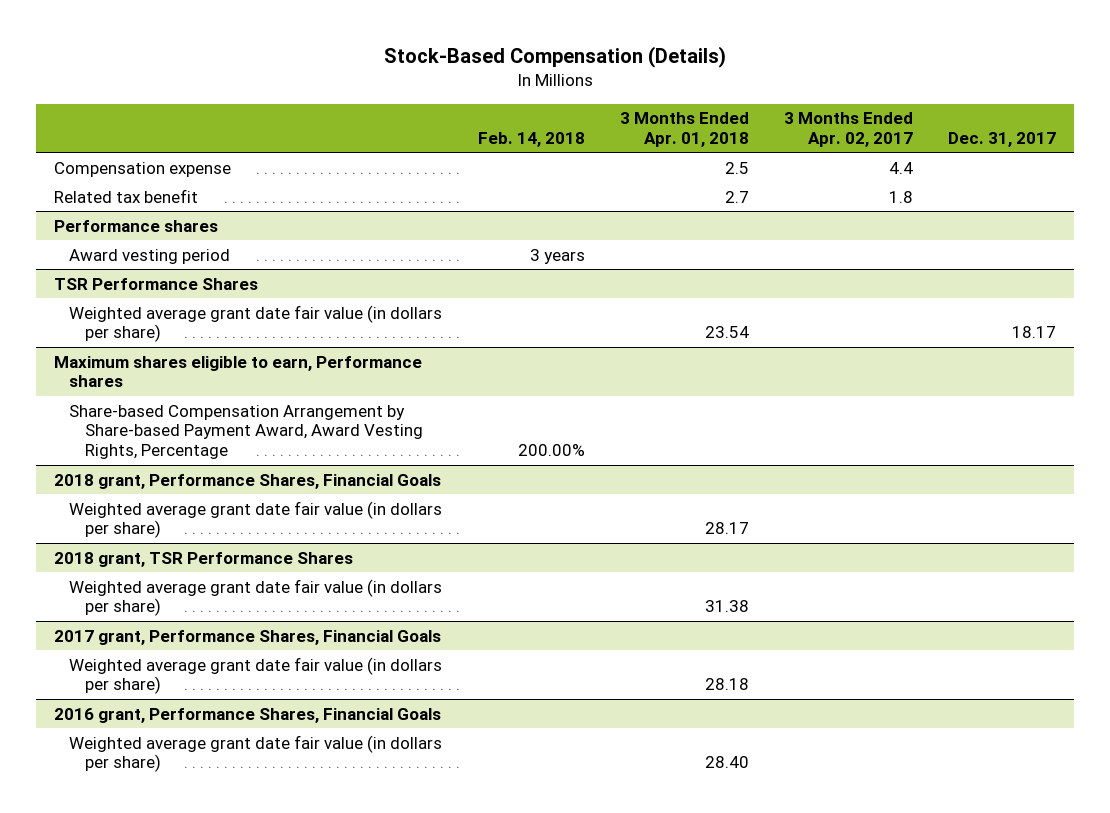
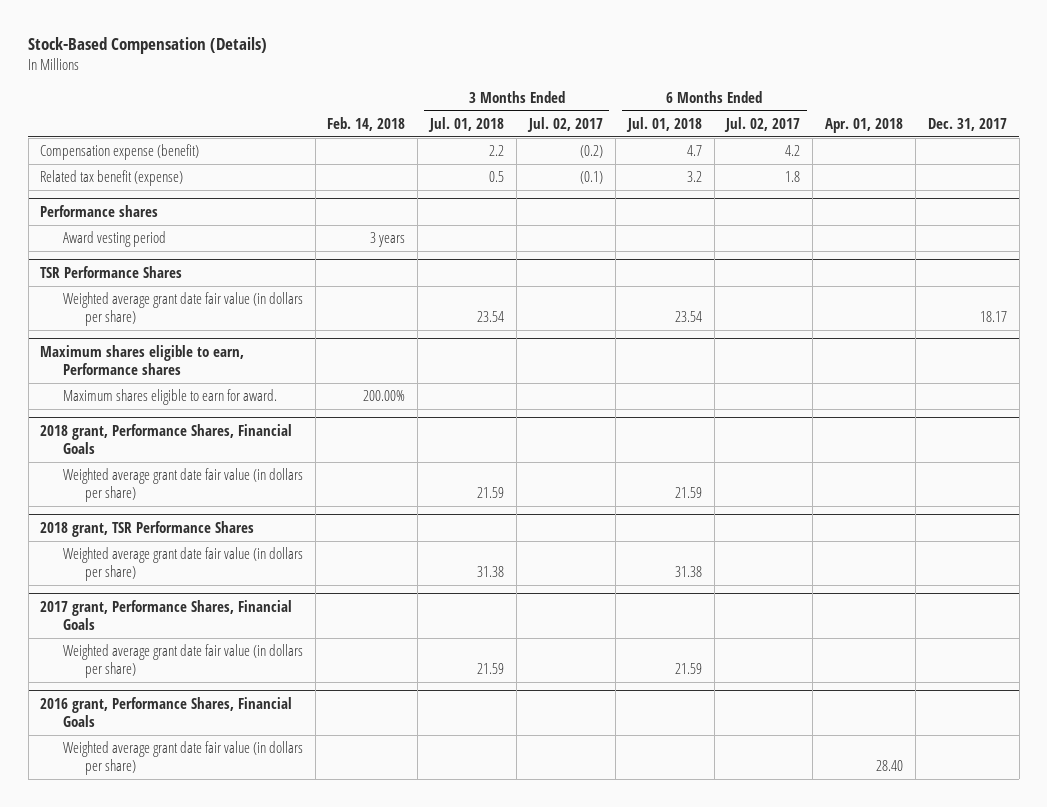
- | Feb. 14, 2018 | 3 Months Ended Apr. 01, 2018 | 3 Months Ended Apr. 02, 2017 | Dec. 31, 2017
+ | Feb. 14, 2018 | 3 Months Ended Jul. 01, 2018 | 3 Months Ended Jul. 02, 2017 | 6 Months Ended Jul. 01, 2018 | 6 Months Ended Jul. 02, 2017 | Apr. 01, 2018 | Dec. 31, 2017
- Compensation expense | | 2.5 | 4.4 |
- Related tax benefit | | 2.7 | 1.8 |
+ Compensation expense (benefit) | | 2.2 | (0.2) | 4.7 | 4.2 | |
+ Related tax benefit (expense) | | 0.5 | (0.1) | 3.2 | 1.8 | |
@ Maximum shares eligible to earn, Performance shares
- Share-based Compensation Arrangement by Share-based Payment Award, Award Vesting Rights, Percentage | 200.00% | | |
+ Maximum shares eligible to earn for award. | 200.00% | | | | | |

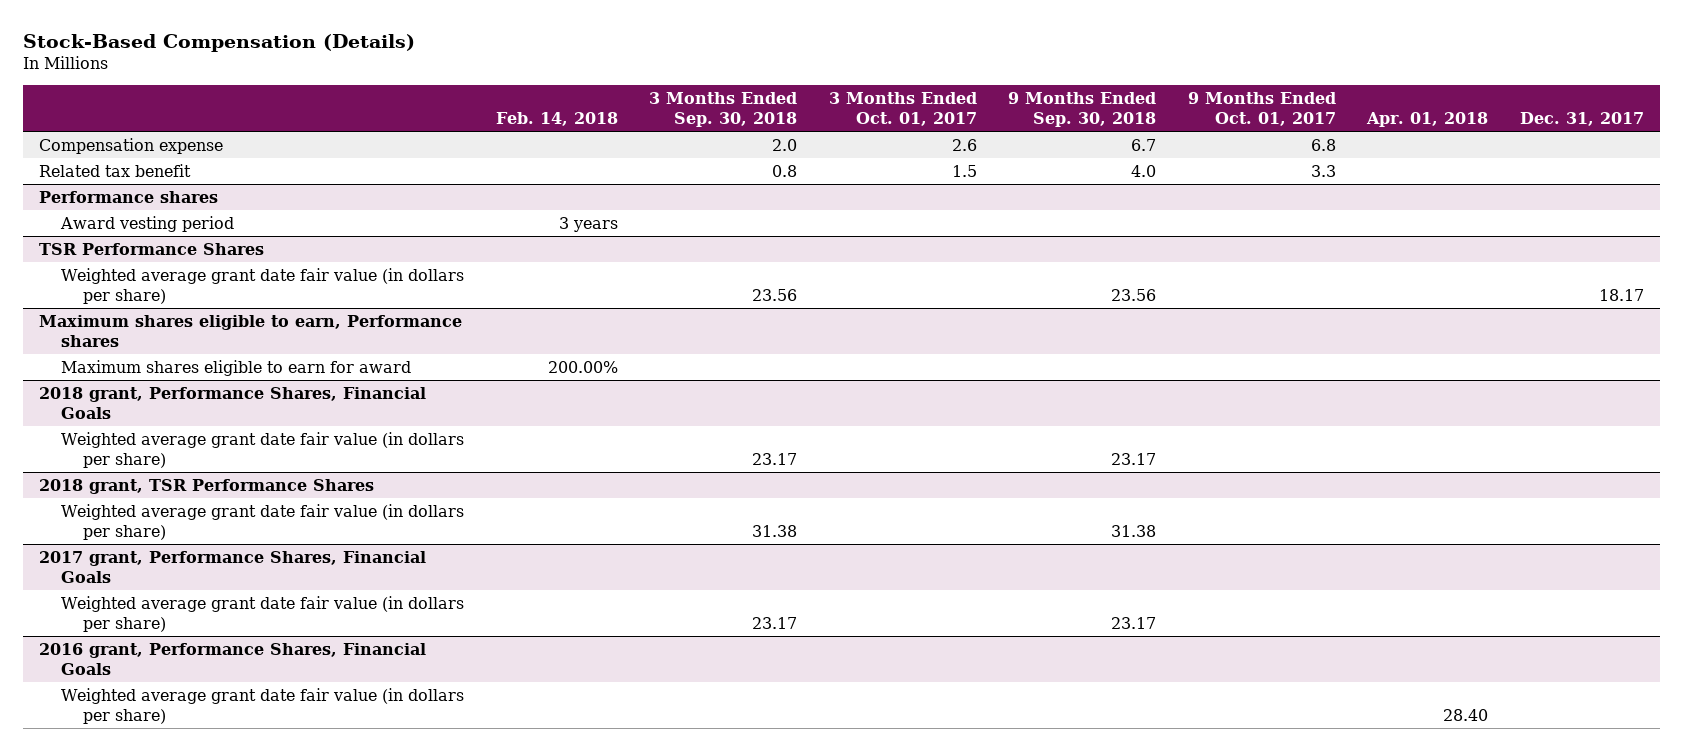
- | Feb. 14, 2018 | 3 Months Ended Jul. 01, 2018 | 3 Months Ended Jul. 02, 2017 | 6 Months Ended Jul. 01, 2018 | 6 Months Ended Jul. 02, 2017 | Apr. 01, 2018 | Dec. 31, 2017
+ | Feb. 14, 2018 | 3 Months Ended Sep. 30, 2018 | 3 Months Ended Oct. 01, 2017 | 9 Months Ended Sep. 30, 2018 | 9 Months Ended Oct. 01, 2017 | Apr. 01, 2018 | Dec. 31, 2017
- Compensation expense (benefit) | | 2.2 | (0.2) | 4.7 | 4.2 | |
- Related tax benefit (expense) | | 0.5 | (0.1) | 3.2 | 1.8 | |
+ Compensation expense | | 2.0 | 2.6 | 6.7 | 6.8 | |
+ Related tax benefit | | 0.8 | 1.5 | 4.0 | 3.3 | |
@ Maximum shares eligible to earn, Performance shares
- Maximum shares eligible to earn for award. | 200.00% | | | | | |
+ Maximum shares eligible to earn for award | 200.00% | | | | | |

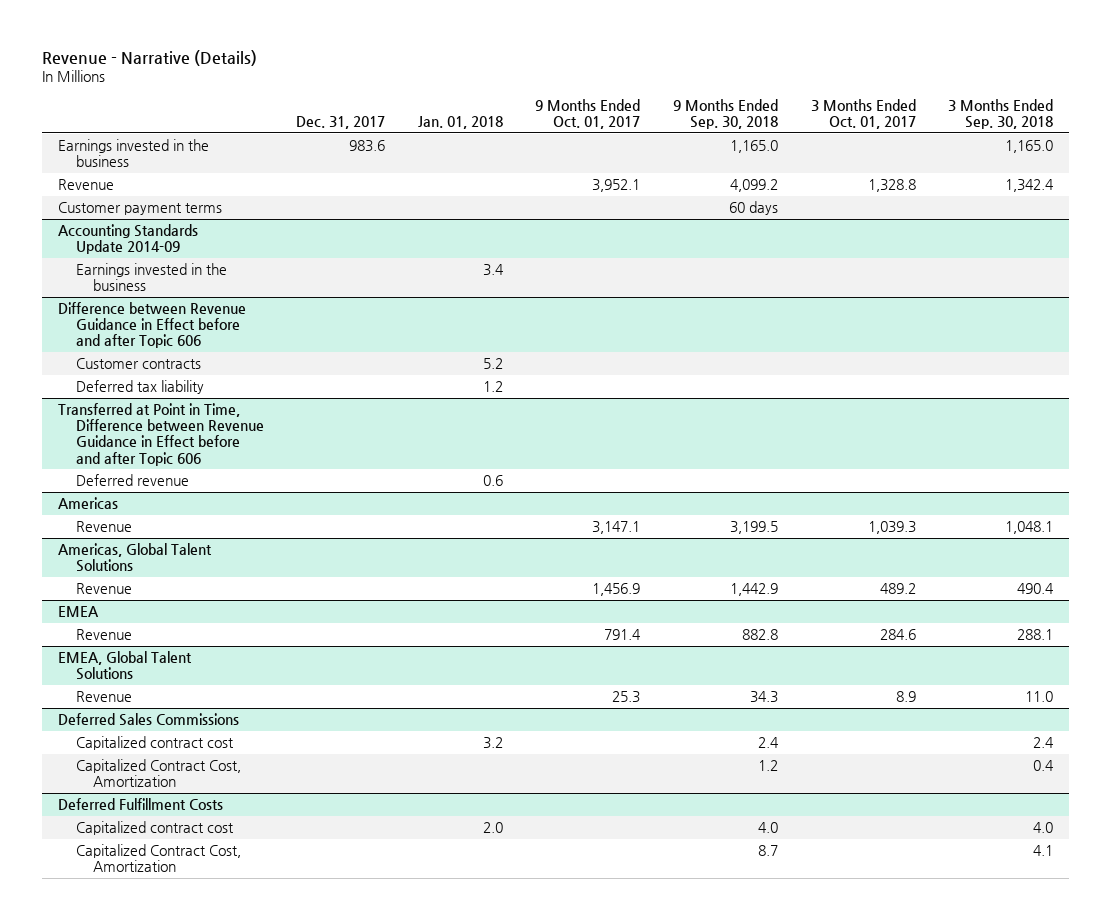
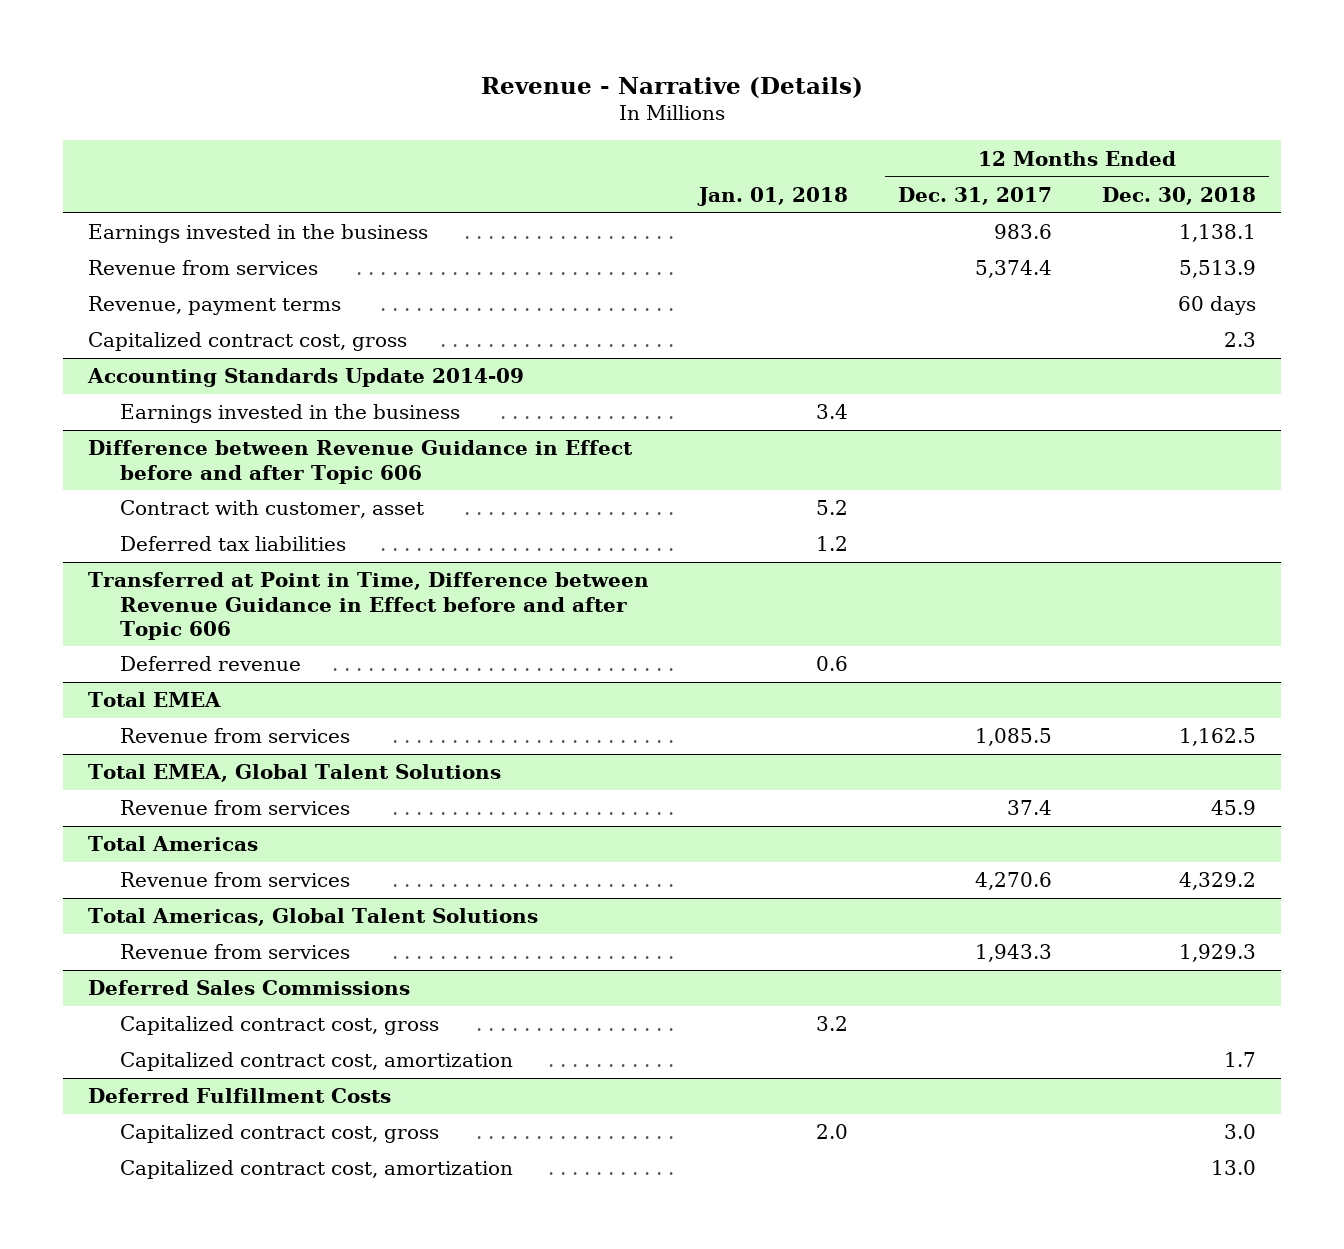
- | Dec. 31, 2017 | Jan. 01, 2018 | 9 Months Ended Oct. 01, 2017 | 9 Months Ended Sep. 30, 2018 | 3 Months Ended Oct. 01, 2017 | 3 Months Ended Sep. 30, 2018
+ | Jan. 01, 2018 | 12 Months Ended Dec. 31, 2017 | 12 Months Ended Dec. 30, 2018
- Revenue | | | 3,952.1 | 4,099.2 | 1,328.8 | 1,342.4
- Customer payment terms | | | | 60 days | |
+ Revenue from services | | 5,374.4 | 5,513.9
+ Revenue, payment terms | | | 60 days
+ Capitalized contract cost, gross | | | 2.3
@ Difference between Revenue Guidance in Effect before and after Topic 606
- Customer contracts | | 5.2 | | | |
- Deferred tax liability | | 1.2 | | | |
+ Contract with customer, asset | 5.2 | |
+ Deferred tax liabilities | 1.2 | |
- Americas
- Revenue | | | 3,147.1 | 3,199.5 | 1,039.3 | 1,048.1
- Americas, Global Talent Solutions
- Revenue | | | 1,456.9 | 1,442.9 | 489.2 | 490.4
- EMEA
- Revenue | | | 791.4 | 882.8 | 284.6 | 288.1
- EMEA, Global Talent Solutions
- Revenue | | | 25.3 | 34.3 | 8.9 | 11.0
+ Total EMEA
+ Revenue from services | | 1,085.5 | 1,162.5
+ Total EMEA, Global Talent Solutions
+ Revenue from services | | 37.4 | 45.9
+ Total Americas
+ Revenue from services | | 4,270.6 | 4,329.2
+ Total Americas, Global Talent Solutions
+ Revenue from services | | 1,943.3 | 1,929.3
@ Deferred Sales Commissions
- Capitalized contract cost | | 3.2 | | 2.4 | | 2.4
- Capitalized Contract Cost, Amortization | | | | 1.2 | | 0.4
+ Capitalized contract cost, gross | 3.2 | |
+ Capitalized contract cost, amortization | | | 1.7
@ Deferred Fulfillment Costs
- Capitalized contract cost | | 2.0 | | 4.0 | | 4.0
- Capitalized Contract Cost, Amortization | | | | 8.7 | | 4.1
+ Capitalized contract cost, gross | 2.0 | | 3.0
+ Capitalized contract cost, amortization | | | 13.0

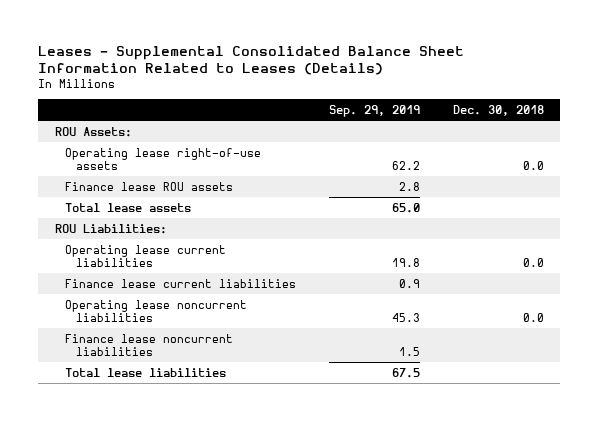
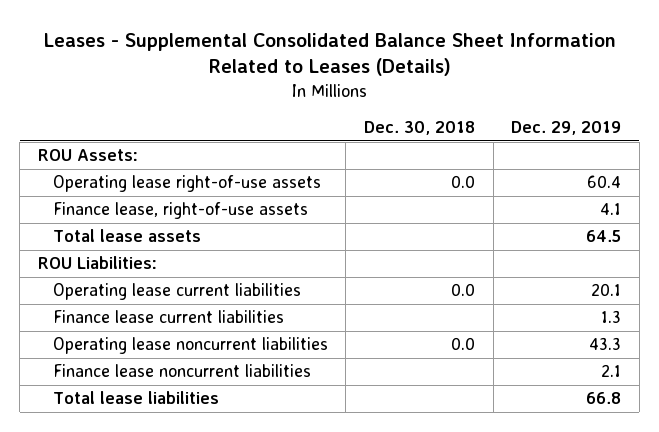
- | Sep. 29, 2019 | Dec. 30, 2018
+ | Dec. 30, 2018 | Dec. 29, 2019
- Finance lease ROU assets | 2.8 |
+ Finance lease, right-of-use assets | | 4.1

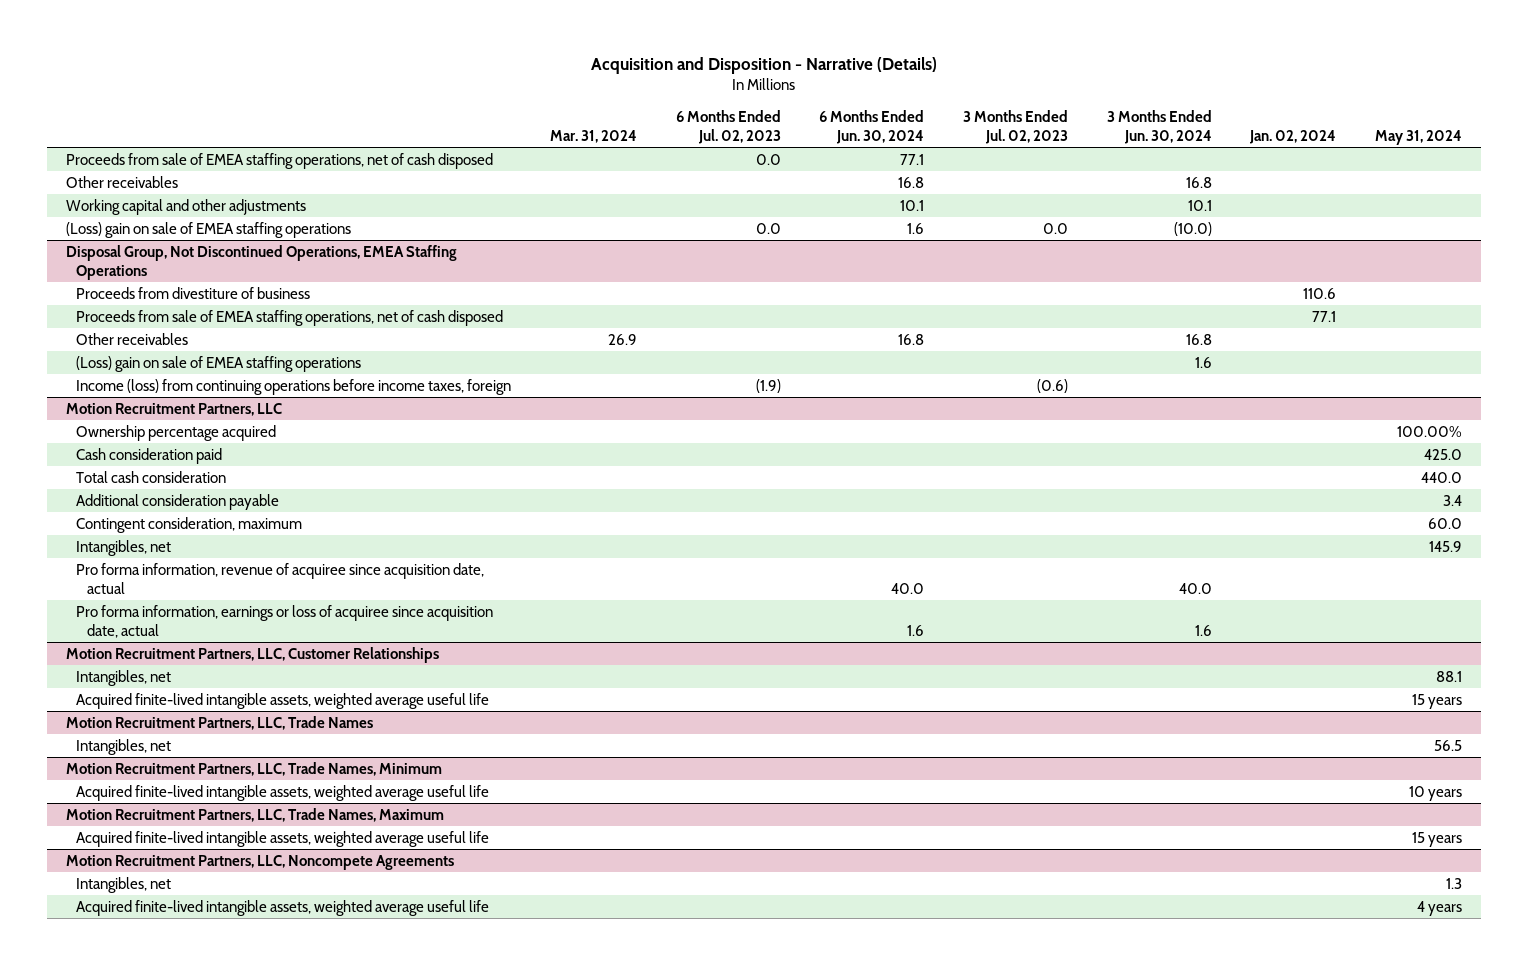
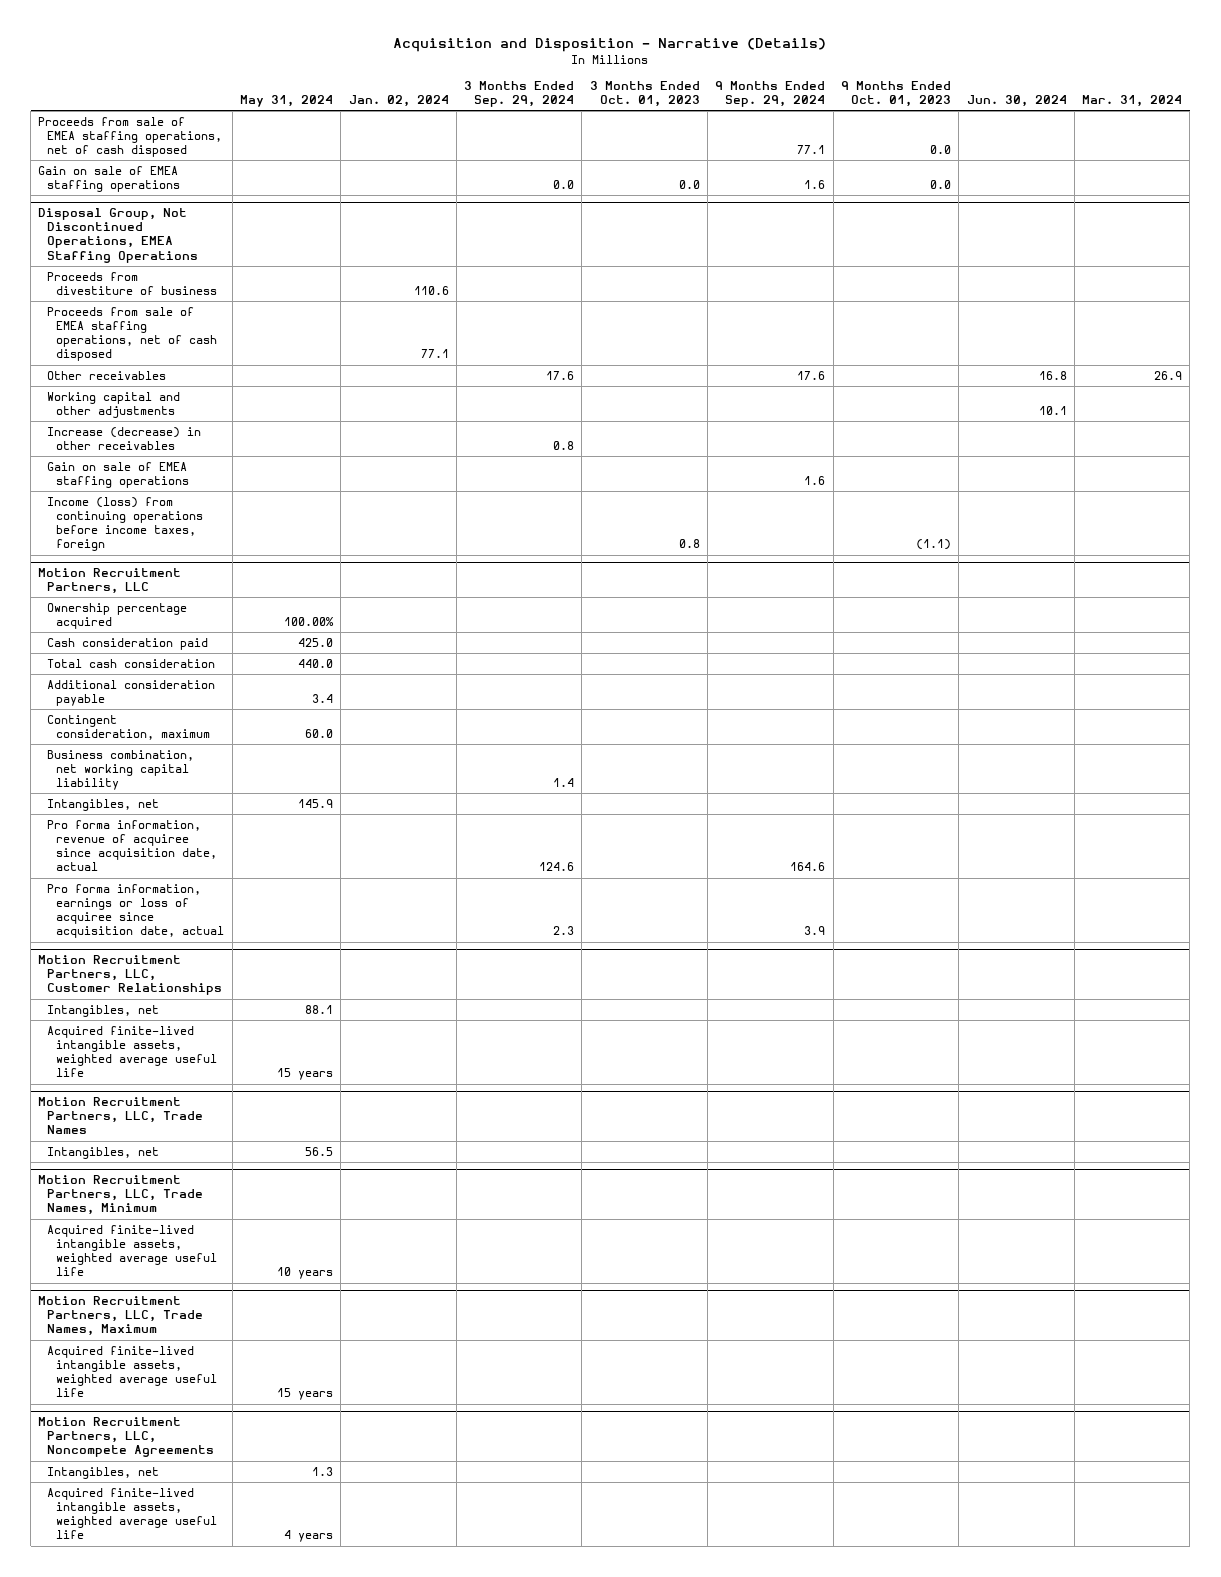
- | Mar. 31, 2024 | 6 Months Ended Jul. 02, 2023 | 6 Months Ended Jun. 30, 2024 | 3 Months Ended Jul. 02, 2023 | 3 Months Ended Jun. 30, 2024 | Jan. 02, 2024 | May 31, 2024
+ | May 31, 2024 | Jan. 02, 2024 | 3 Months Ended Sep. 29, 2024 | 3 Months Ended Oct. 01, 2023 | 9 Months Ended Sep. 29, 2024 | 9 Months Ended Oct. 01, 2023 | Jun. 30, 2024 | Mar. 31, 2024
- Other receivables | | | 16.8 | | 16.8 | |
- Working capital and other adjustments | | | 10.1 | | 10.1 | |
- (Loss) gain on sale of EMEA staffing operations | | 0.0 | 1.6 | 0.0 | (10.0) | |
+ Gain on sale of EMEA staffing operations | | | 0.0 | 0.0 | 1.6 | 0.0 | |
@ Disposal Group, Not Discontinued Operations, EMEA Staffing Operations
- (Loss) gain on sale of EMEA staffing operations | | | | | 1.6 | |
+ Working capital and other adjustments | | | | | | | 10.1 |
+ Increase (decrease) in other receivables | | | 0.8 | | | | |
+ Gain on sale of EMEA staffing operations | | | | | 1.6 | | |
@ Motion Recruitment Partners, LLC
+ Business combination, net working capital liability | | | 1.4 | | | | |

